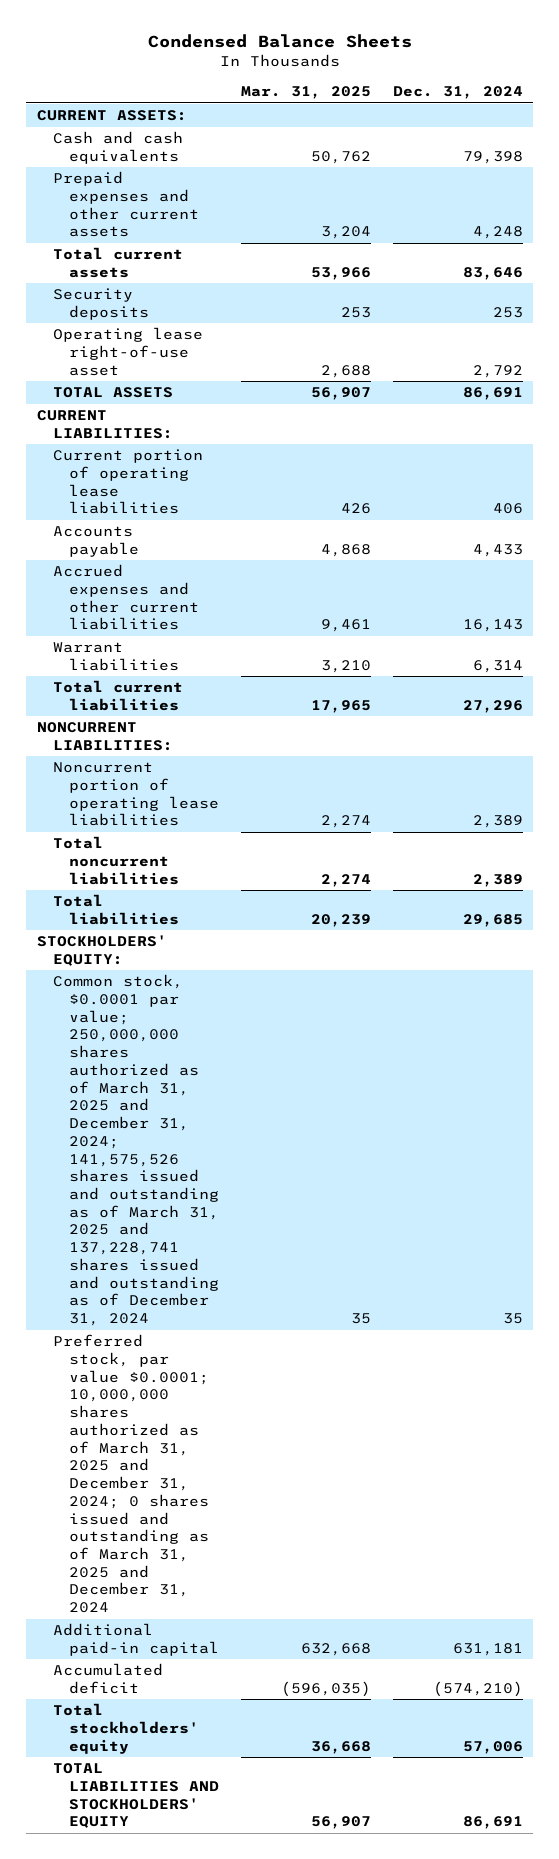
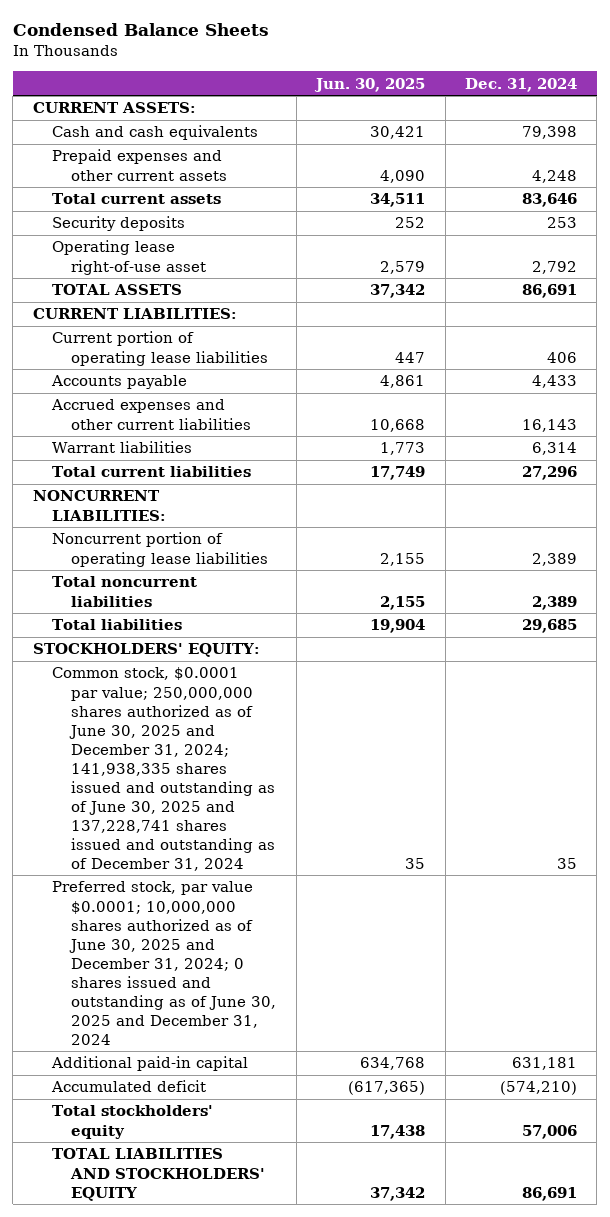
- | Mar. 31, 2025 | Dec. 31, 2024
+ | Jun. 30, 2025 | Dec. 31, 2024
- Common stock, $0.0001 par value; 250,000,000 shares authorized as of March 31, 2025 and December 31, 2024; 141,575,526 shares issued and outstanding as of March 31, 2025 and 137,228,741 shares issued and outstanding as of December 31, 2024 | 35 | 35
- Preferred stock, par value $0.0001; 10,000,000 shares authorized as of March 31, 2025 and December 31, 2024; 0 shares issued and outstanding as of March 31, 2025 and December 31, 2024
+ Common stock, $0.0001 par value; 250,000,000 shares authorized as of June 30, 2025 and December 31, 2024; 141,938,335 shares issued and outstanding as of June 30, 2025 and 137,228,741 shares issued and outstanding as of December 31, 2024 | 35 | 35
+ Preferred stock, par value $0.0001; 10,000,000 shares authorized as of June 30, 2025 and December 31, 2024; 0 shares issued and outstanding as of June 30, 2025 and December 31, 2024

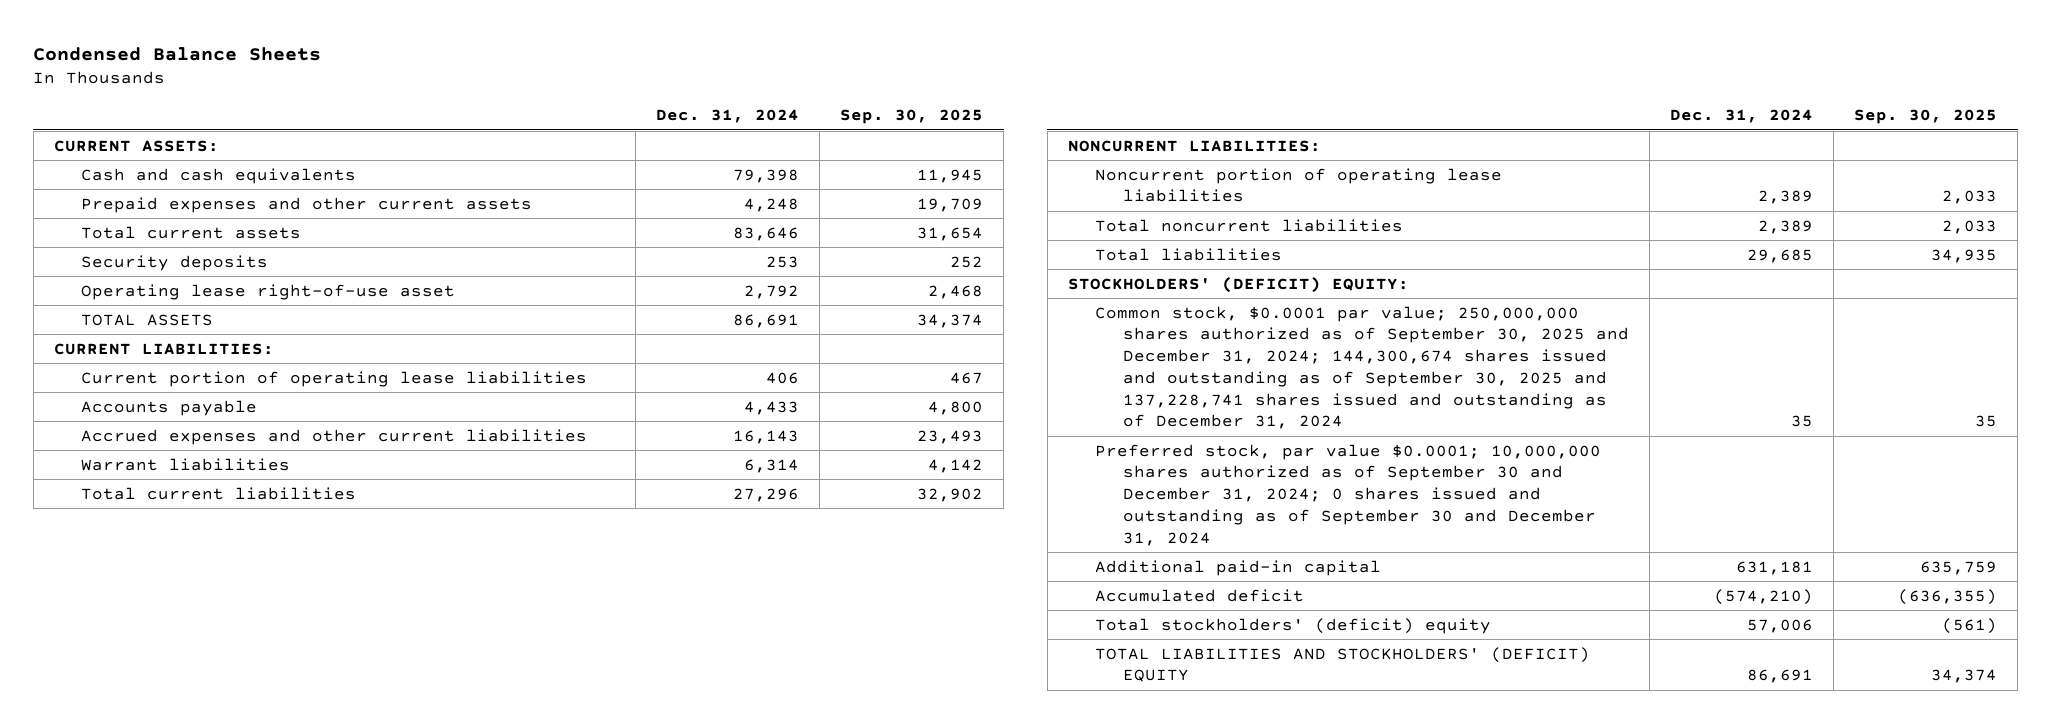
- | Jun. 30, 2025 | Dec. 31, 2024
+ | Dec. 31, 2024 | Sep. 30, 2025
- STOCKHOLDERS' EQUITY:
- Common stock, $0.0001 par value; 250,000,000 shares authorized as of June 30, 2025 and December 31, 2024; 141,938,335 shares issued and outstanding as of June 30, 2025 and 137,228,741 shares issued and outstanding as of December 31, 2024 | 35 | 35
- Preferred stock, par value $0.0001; 10,000,000 shares authorized as of June 30, 2025 and December 31, 2024; 0 shares issued and outstanding as of June 30, 2025 and December 31, 2024
+ STOCKHOLDERS' (DEFICIT) EQUITY:
+ Common stock, $0.0001 par value; 250,000,000 shares authorized as of September 30, 2025 and December 31, 2024; 144,300,674 shares issued and outstanding as of September 30, 2025 and 137,228,741 shares issued and outstanding as of December 31, 2024 | 35 | 35
+ Preferred stock, par value $0.0001; 10,000,000 shares authorized as of September 30 and December 31, 2024; 0 shares issued and outstanding as of September 30 and December 31, 2024
- Total stockholders' equity | 17,438 | 57,006
- TOTAL LIABILITIES AND STOCKHOLDERS' EQUITY | 37,342 | 86,691
+ Total stockholders' (deficit) equity | 57,006 | (561)
+ TOTAL LIABILITIES AND STOCKHOLDERS' (DEFICIT) EQUITY | 86,691 | 34,374

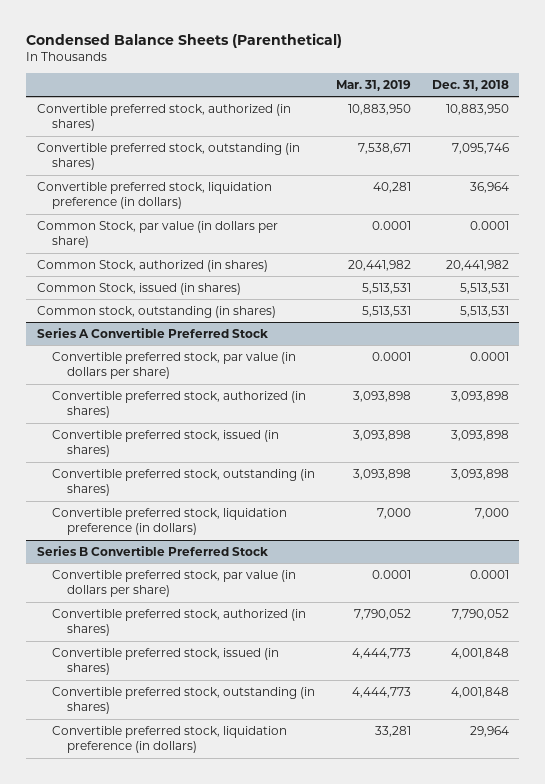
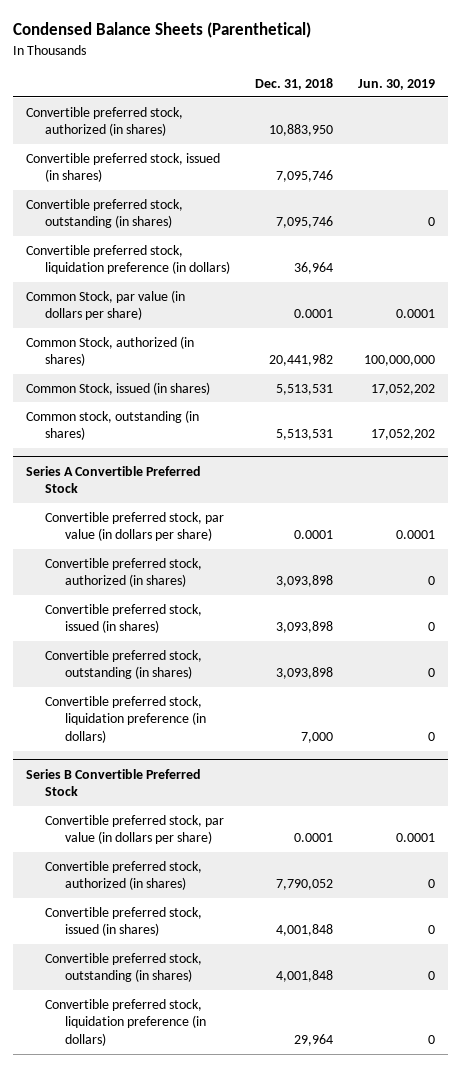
- | Mar. 31, 2019 | Dec. 31, 2018
+ | Dec. 31, 2018 | Jun. 30, 2019
+ Convertible preferred stock, issued (in shares) | 7,095,746 |

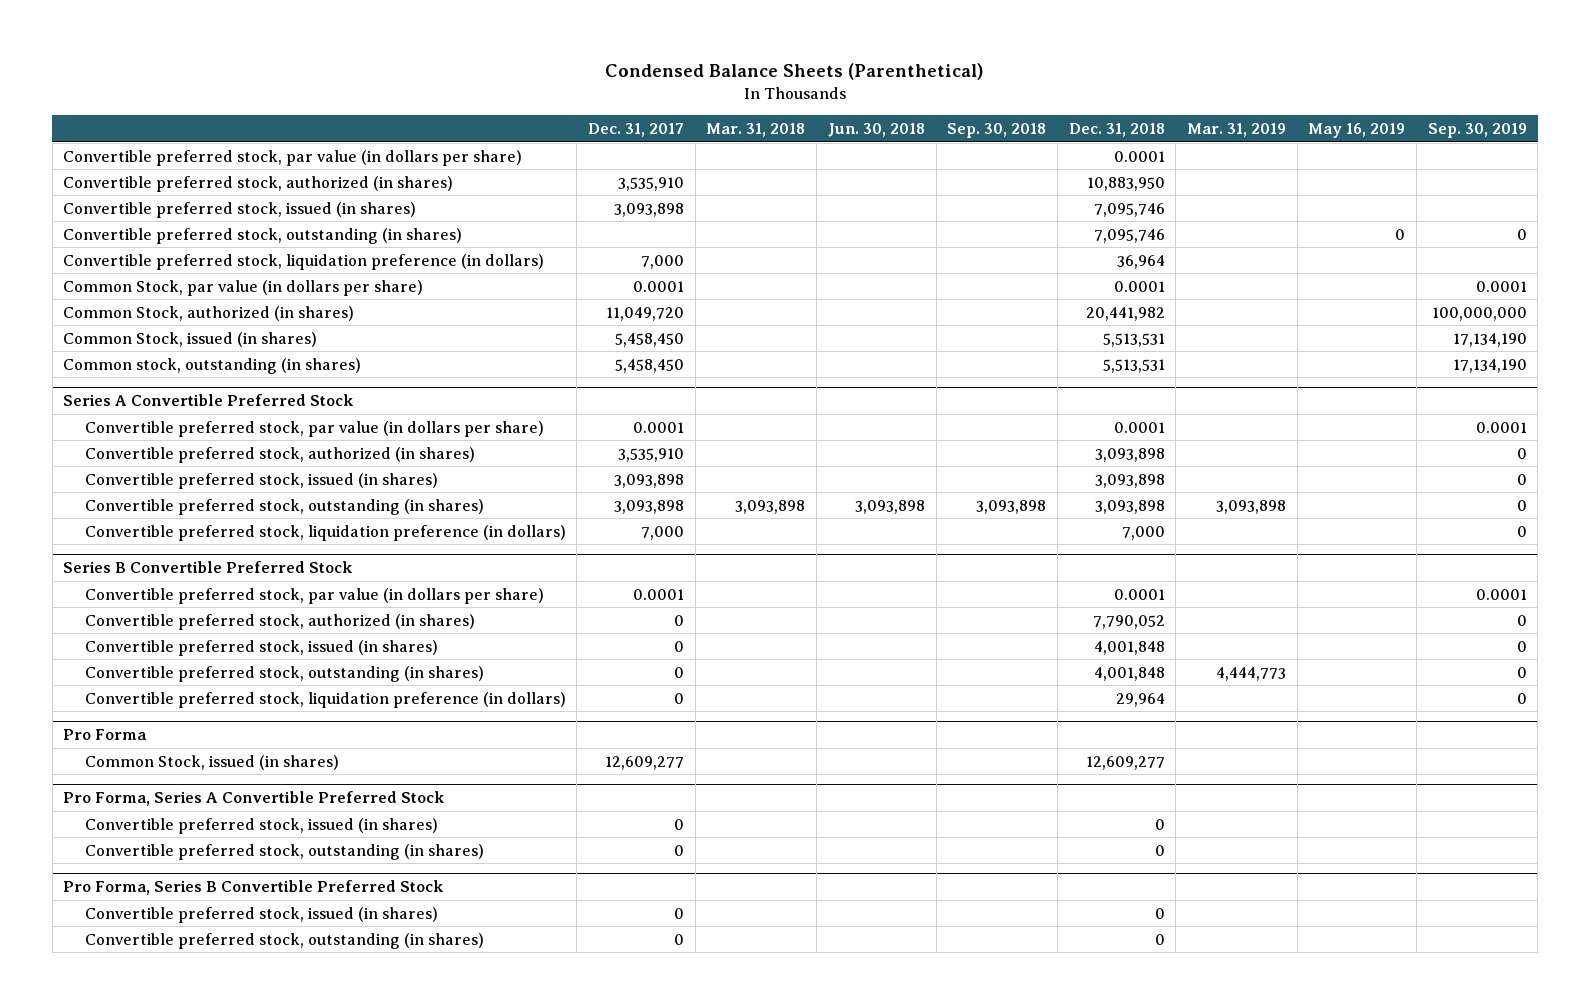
- | Dec. 31, 2018 | Jun. 30, 2019
+ | Dec. 31, 2017 | Mar. 31, 2018 | Jun. 30, 2018 | Sep. 30, 2018 | Dec. 31, 2018 | Mar. 31, 2019 | May 16, 2019 | Sep. 30, 2019
+ Convertible preferred stock, par value (in dollars per share) | | | | | 0.0001 | | |
+ Pro Forma
+ Common Stock, issued (in shares) | 12,609,277 | | | | 12,609,277 | | |
+ Pro Forma, Series A Convertible Preferred Stock
+ Convertible preferred stock, issued (in shares) | 0 | | | | 0 | | |
+ Convertible preferred stock, outstanding (in shares) | 0 | | | | 0 | | |
+ Pro Forma, Series B Convertible Preferred Stock
+ Convertible preferred stock, issued (in shares) | 0 | | | | 0 | | |
+ Convertible preferred stock, outstanding (in shares) | 0 | | | | 0 | | |

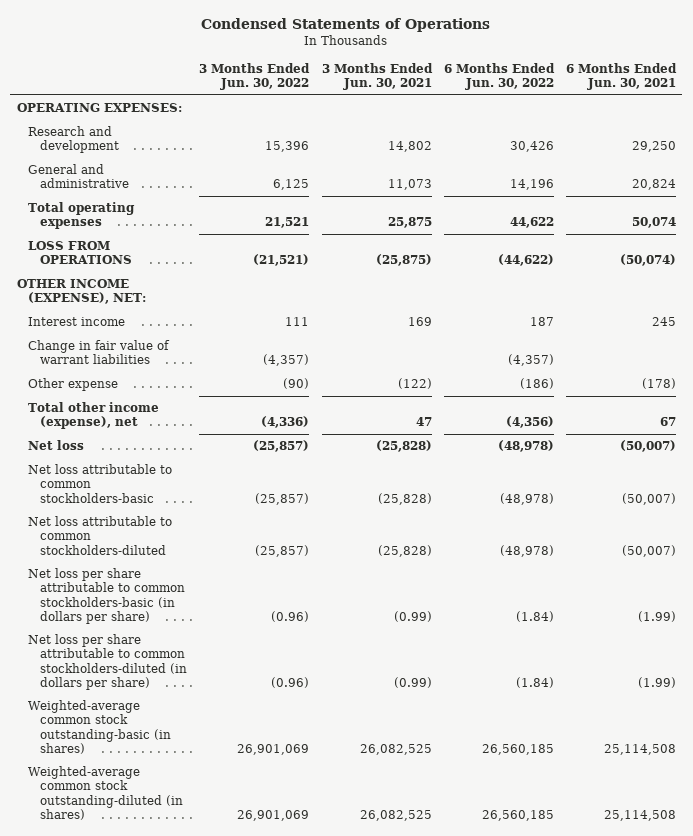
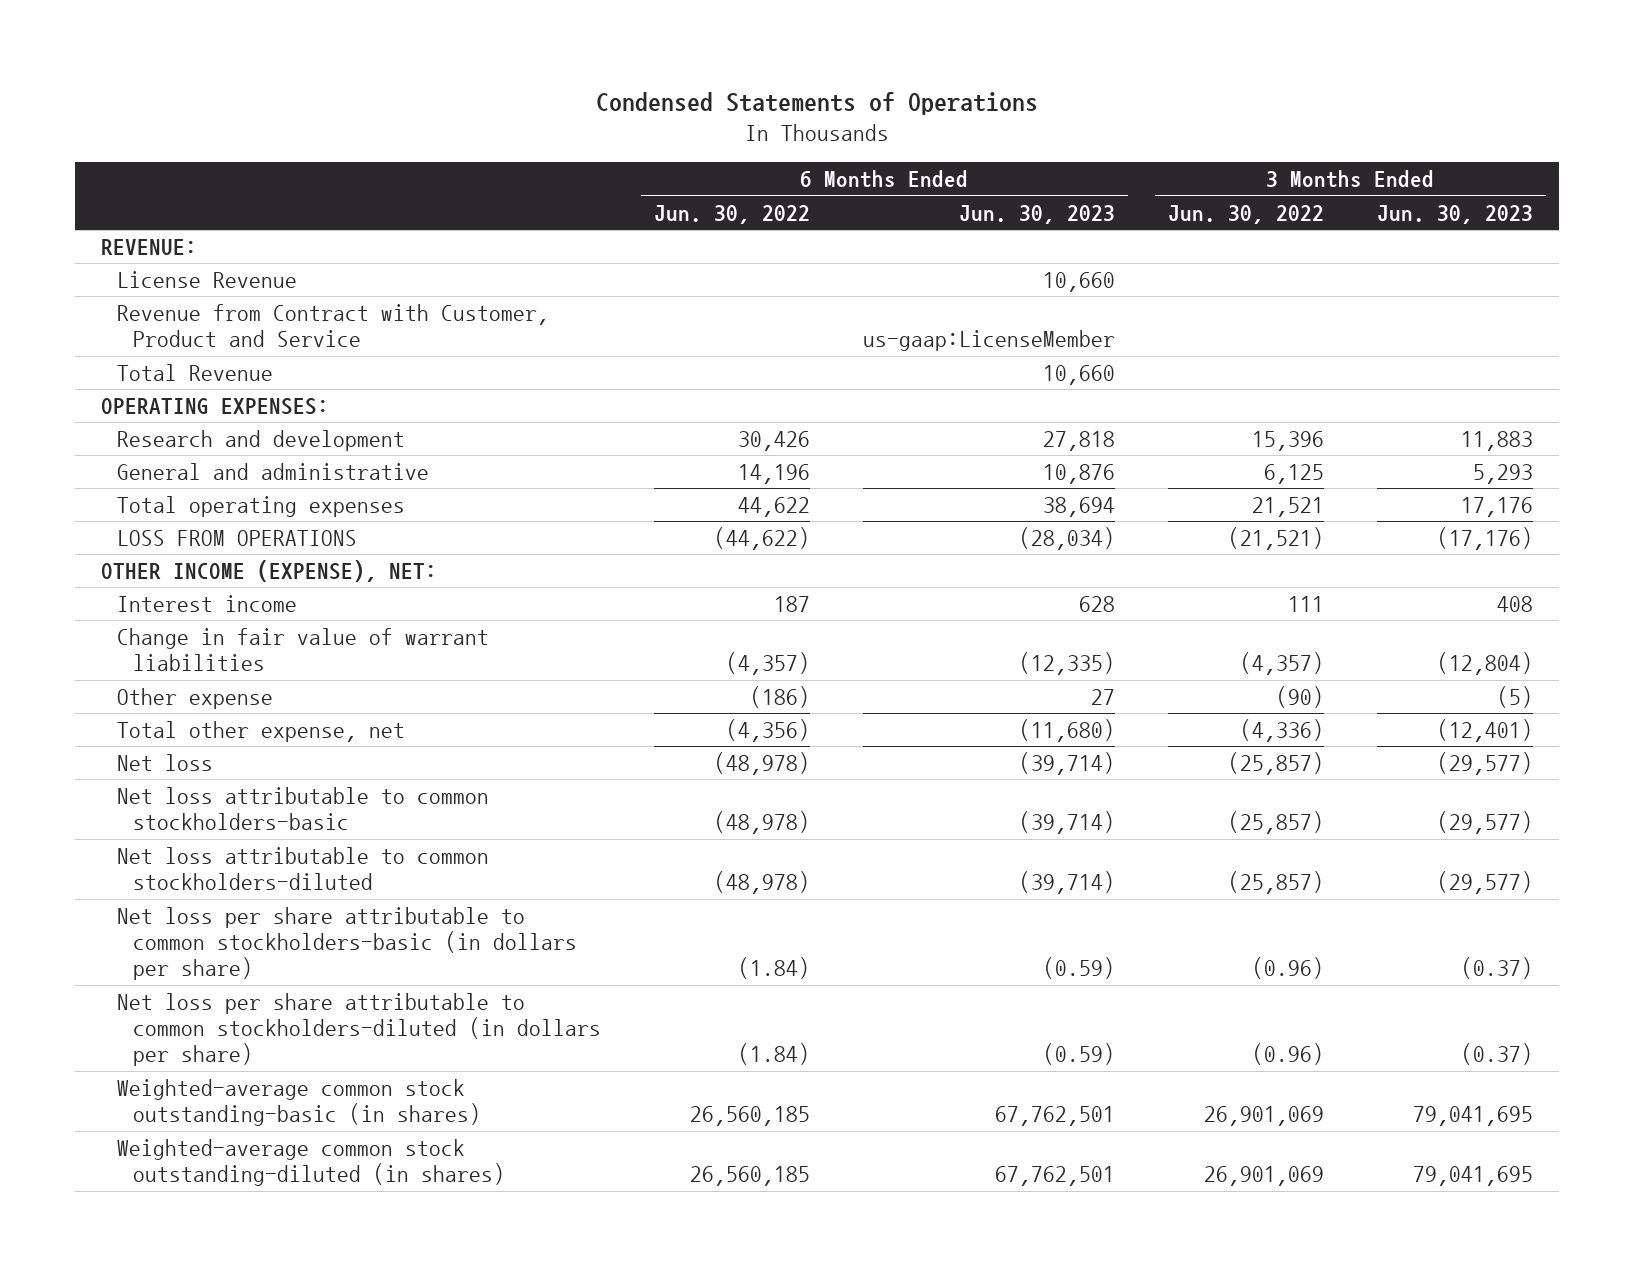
- | 3 Months Ended Jun. 30, 2022 | 3 Months Ended Jun. 30, 2021 | 6 Months Ended Jun. 30, 2022 | 6 Months Ended Jun. 30, 2021
+ | 6 Months Ended Jun. 30, 2022 | 6 Months Ended Jun. 30, 2023 | 3 Months Ended Jun. 30, 2022 | 3 Months Ended Jun. 30, 2023
+ REVENUE:
+ License Revenue | | 10,660 | |
+ Revenue from Contract with Customer, Product and Service | | us-gaap:LicenseMember | |
+ Total Revenue | | 10,660 | |
- Total other income (expense), net | (4,336) | 47 | (4,356) | 67
+ Total other expense, net | (4,356) | (11,680) | (4,336) | (12,401)

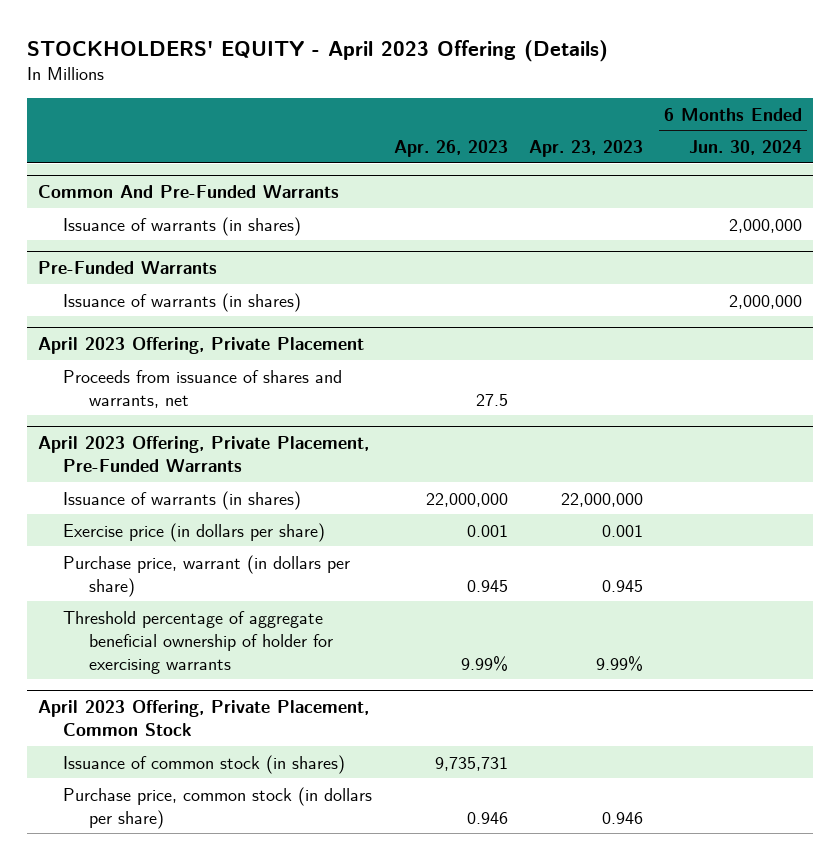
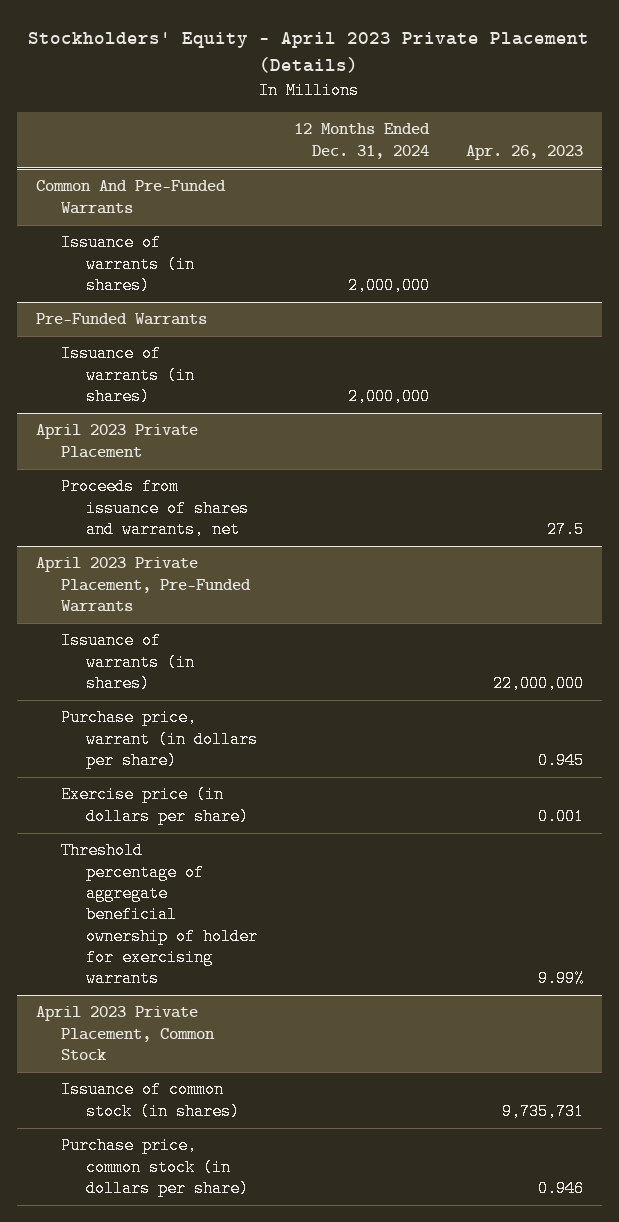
- STOCKHOLDERS' EQUITY - April 2023 Offering (Details)
+ Stockholders' Equity - April 2023 Private Placement (Details)
- | Apr. 26, 2023 | Apr. 23, 2023 | 6 Months Ended Jun. 30, 2024
+ | 12 Months Ended Dec. 31, 2024 | Apr. 26, 2023
- April 2023 Offering, Private Placement
+ April 2023 Private Placement
- April 2023 Offering, Private Placement, Pre-Funded Warrants
+ April 2023 Private Placement, Pre-Funded Warrants
- Exercise price (in dollars per share) | 0.001 | 0.001 |
+ Exercise price (in dollars per share) | | 0.001
- April 2023 Offering, Private Placement, Common Stock
+ April 2023 Private Placement, Common Stock

